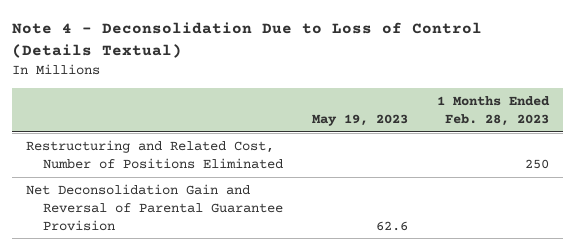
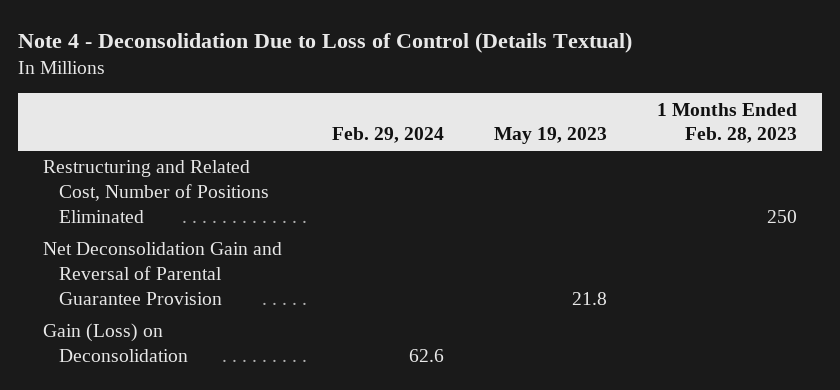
- | May 19, 2023 | 1 Months Ended Feb. 28, 2023
+ | Feb. 29, 2024 | May 19, 2023 | 1 Months Ended Feb. 28, 2023
- Net Deconsolidation Gain and Reversal of Parental Guarantee Provision | 62.6 |
+ Net Deconsolidation Gain and Reversal of Parental Guarantee Provision | | 21.8 |
+ Gain (Loss) on Deconsolidation | 62.6 | |

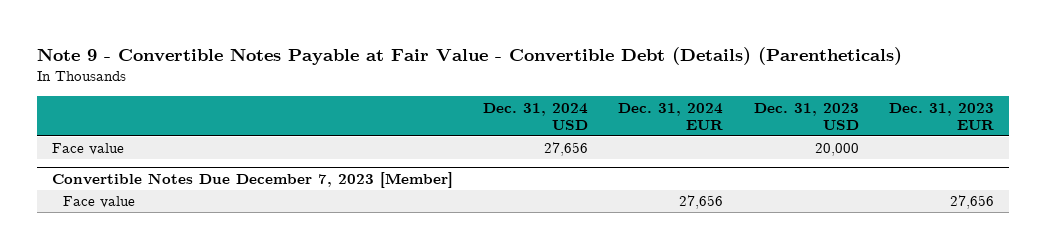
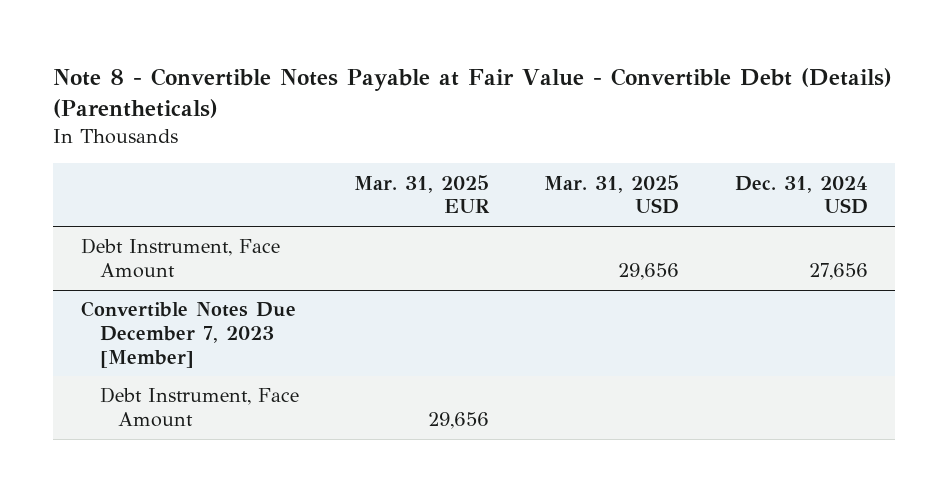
- Note 9 - Convertible Notes Payable at Fair Value - Convertible Debt (Details) (Parentheticals)
+ Note 8 - Convertible Notes Payable at Fair Value - Convertible Debt (Details) (Parentheticals)
- | Dec. 31, 2024 USD | Dec. 31, 2024 EUR | Dec. 31, 2023 USD | Dec. 31, 2023 EUR
+ | Mar. 31, 2025 EUR | Mar. 31, 2025 USD | Dec. 31, 2024 USD
- Face value | 27,656 | | 20,000 |
+ Debt Instrument, Face Amount | | 29,656 | 27,656
@ Convertible Notes Due December 7, 2023 [Member]
- Face value | | 27,656 | | 27,656
+ Debt Instrument, Face Amount | 29,656 | |

